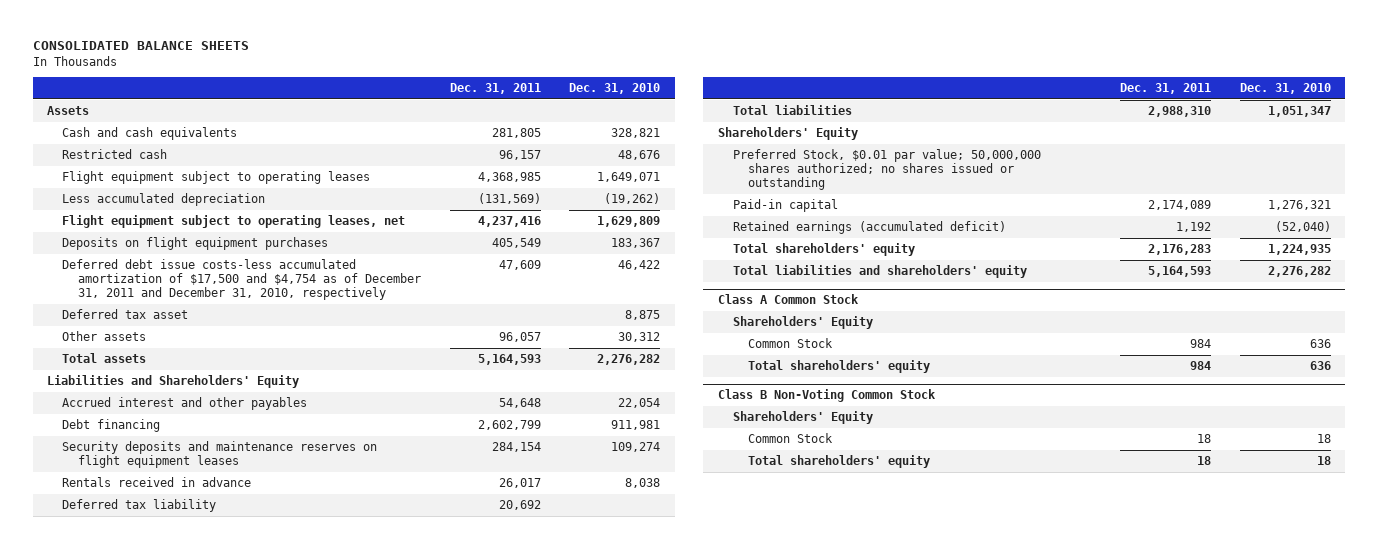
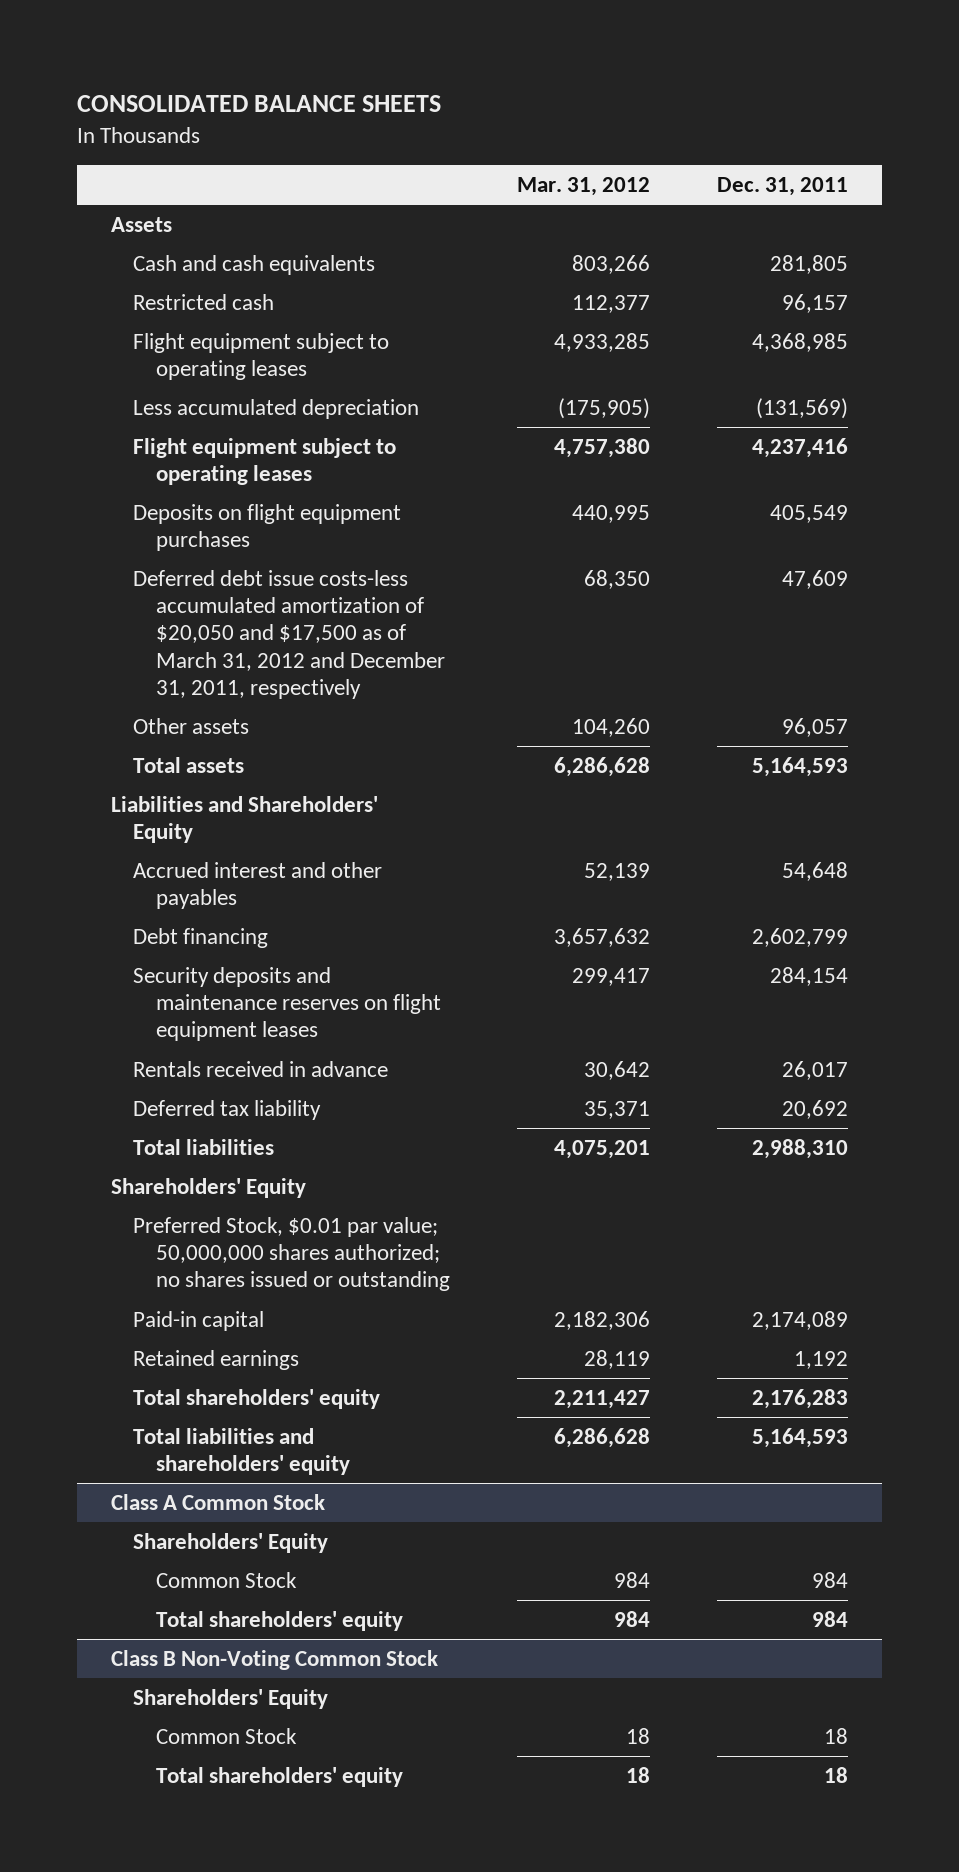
- | Dec. 31, 2011 | Dec. 31, 2010
+ | Mar. 31, 2012 | Dec. 31, 2011
- Flight equipment subject to operating leases, net | 4,237,416 | 1,629,809
+ Flight equipment subject to operating leases | 4,757,380 | 4,237,416
- Deferred debt issue costs-less accumulated amortization of $17,500 and $4,754 as of December 31, 2011 and December 31, 2010, respectively | 47,609 | 46,422
- Deferred tax asset | | 8,875
+ Deferred debt issue costs-less accumulated amortization of $20,050 and $17,500 as of March 31, 2012 and December 31, 2011, respectively | 68,350 | 47,609
- Retained earnings (accumulated deficit) | 1,192 | (52,040)
+ Retained earnings | 28,119 | 1,192

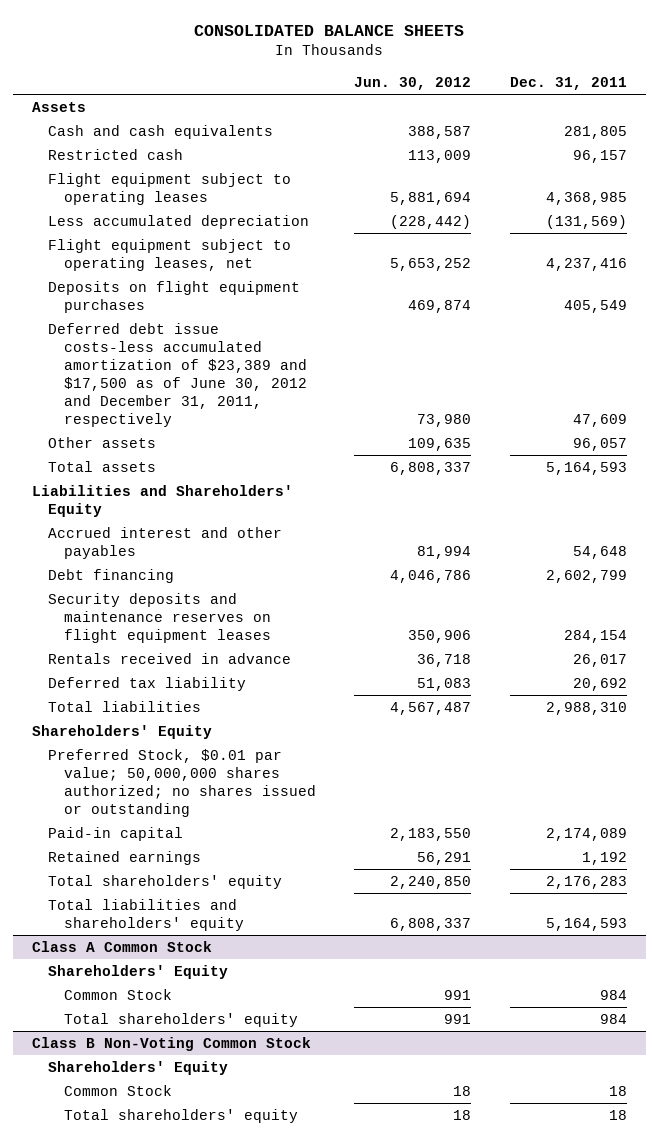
- | Mar. 31, 2012 | Dec. 31, 2011
+ | Jun. 30, 2012 | Dec. 31, 2011
- Flight equipment subject to operating leases | 4,757,380 | 4,237,416
+ Flight equipment subject to operating leases, net | 5,653,252 | 4,237,416
- Deferred debt issue costs-less accumulated amortization of $20,050 and $17,500 as of March 31, 2012 and December 31, 2011, respectively | 68,350 | 47,609
+ Deferred debt issue costs-less accumulated amortization of $23,389 and $17,500 as of June 30, 2012 and December 31, 2011, respectively | 73,980 | 47,609

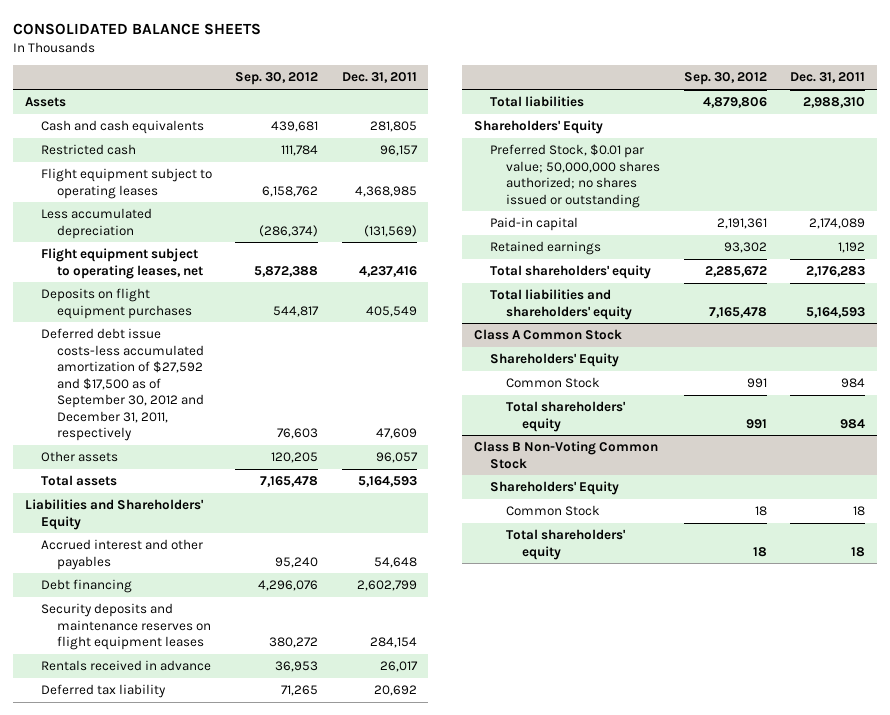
- | Jun. 30, 2012 | Dec. 31, 2011
+ | Sep. 30, 2012 | Dec. 31, 2011
- Deferred debt issue costs-less accumulated amortization of $23,389 and $17,500 as of June 30, 2012 and December 31, 2011, respectively | 73,980 | 47,609
+ Deferred debt issue costs-less accumulated amortization of $27,592 and $17,500 as of September 30, 2012 and December 31, 2011, respectively | 76,603 | 47,609

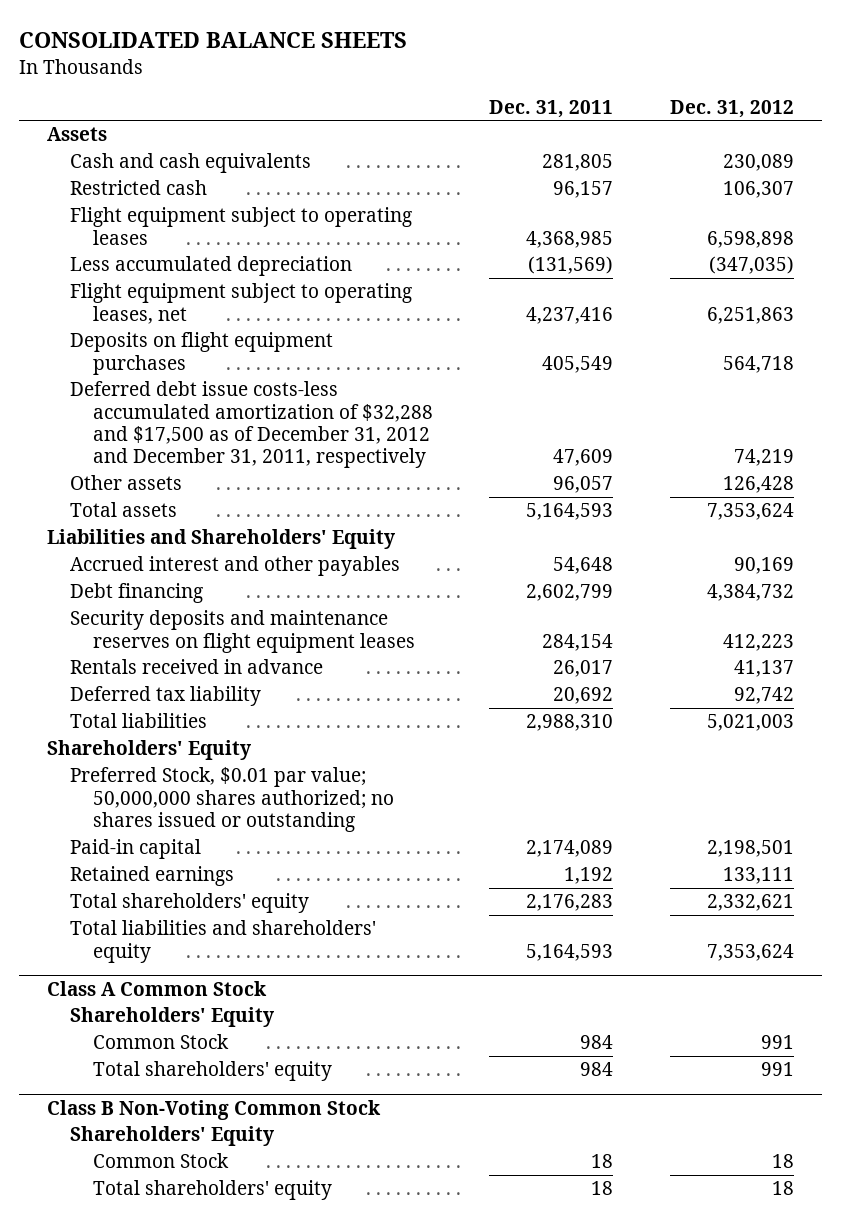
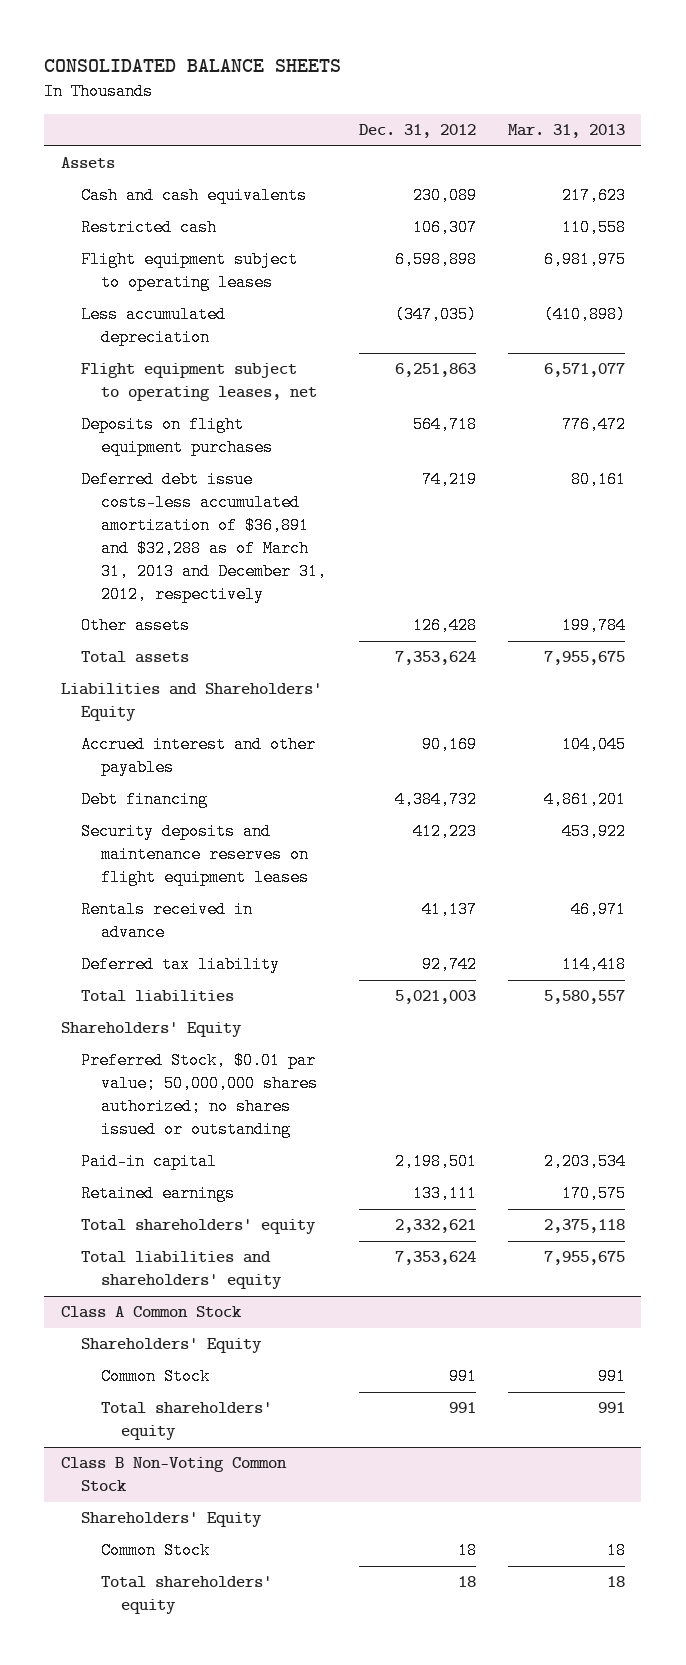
- | Dec. 31, 2011 | Dec. 31, 2012
+ | Dec. 31, 2012 | Mar. 31, 2013
- Deferred debt issue costs-less accumulated amortization of $32,288 and $17,500 as of December 31, 2012 and December 31, 2011, respectively | 47,609 | 74,219
+ Deferred debt issue costs-less accumulated amortization of $36,891 and $32,288 as of March 31, 2013 and December 31, 2012, respectively | 74,219 | 80,161

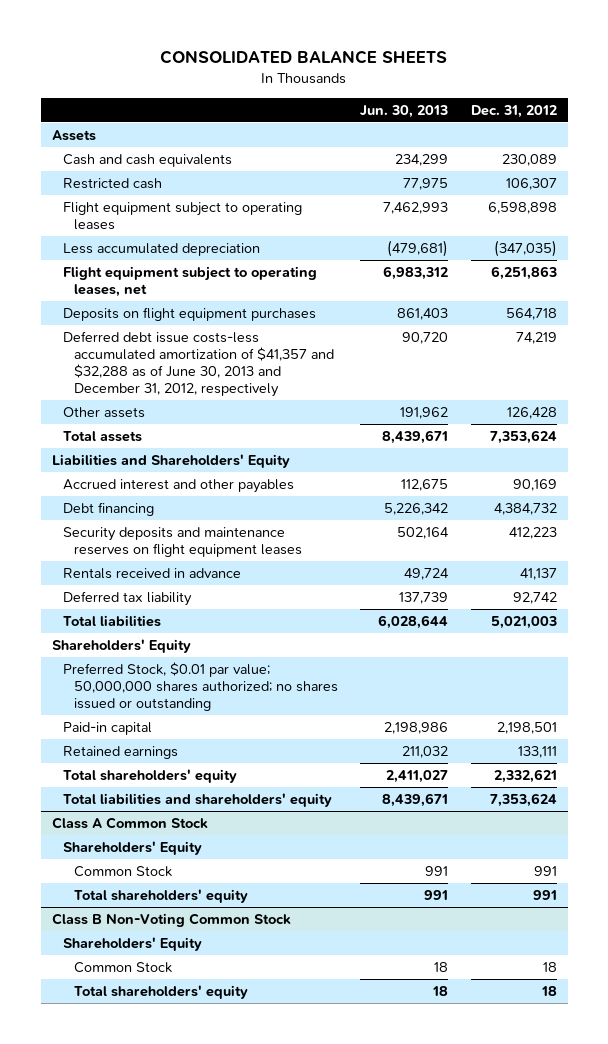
- | Dec. 31, 2012 | Mar. 31, 2013
+ | Jun. 30, 2013 | Dec. 31, 2012
- Deferred debt issue costs-less accumulated amortization of $36,891 and $32,288 as of March 31, 2013 and December 31, 2012, respectively | 74,219 | 80,161
+ Deferred debt issue costs-less accumulated amortization of $41,357 and $32,288 as of June 30, 2013 and December 31, 2012, respectively | 90,720 | 74,219

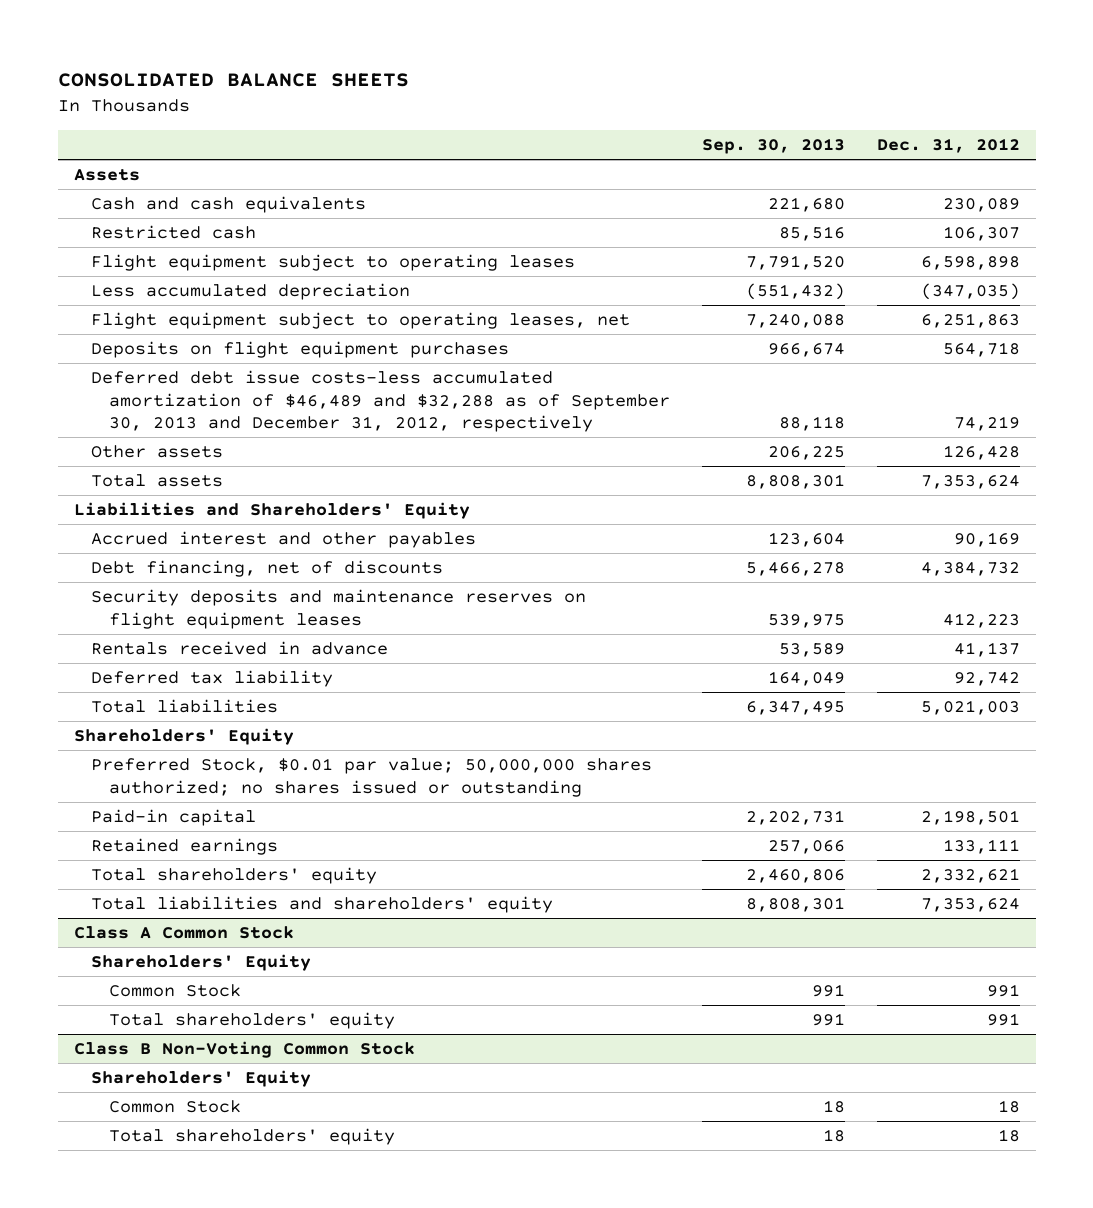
- | Jun. 30, 2013 | Dec. 31, 2012
+ | Sep. 30, 2013 | Dec. 31, 2012
- Deferred debt issue costs-less accumulated amortization of $41,357 and $32,288 as of June 30, 2013 and December 31, 2012, respectively | 90,720 | 74,219
+ Deferred debt issue costs-less accumulated amortization of $46,489 and $32,288 as of September 30, 2013 and December 31, 2012, respectively | 88,118 | 74,219
- Debt financing | 5,226,342 | 4,384,732
+ Debt financing, net of discounts | 5,466,278 | 4,384,732

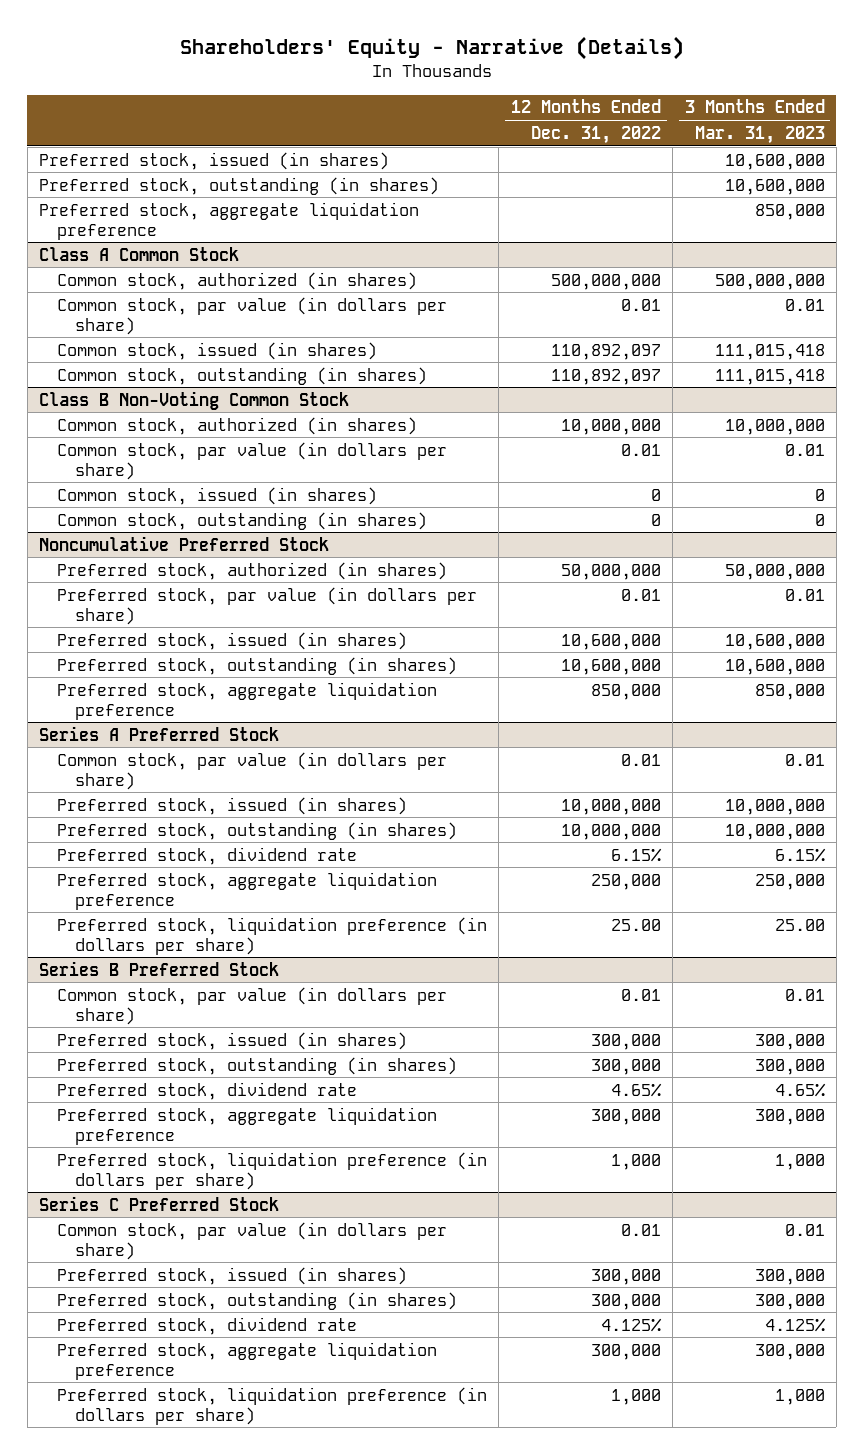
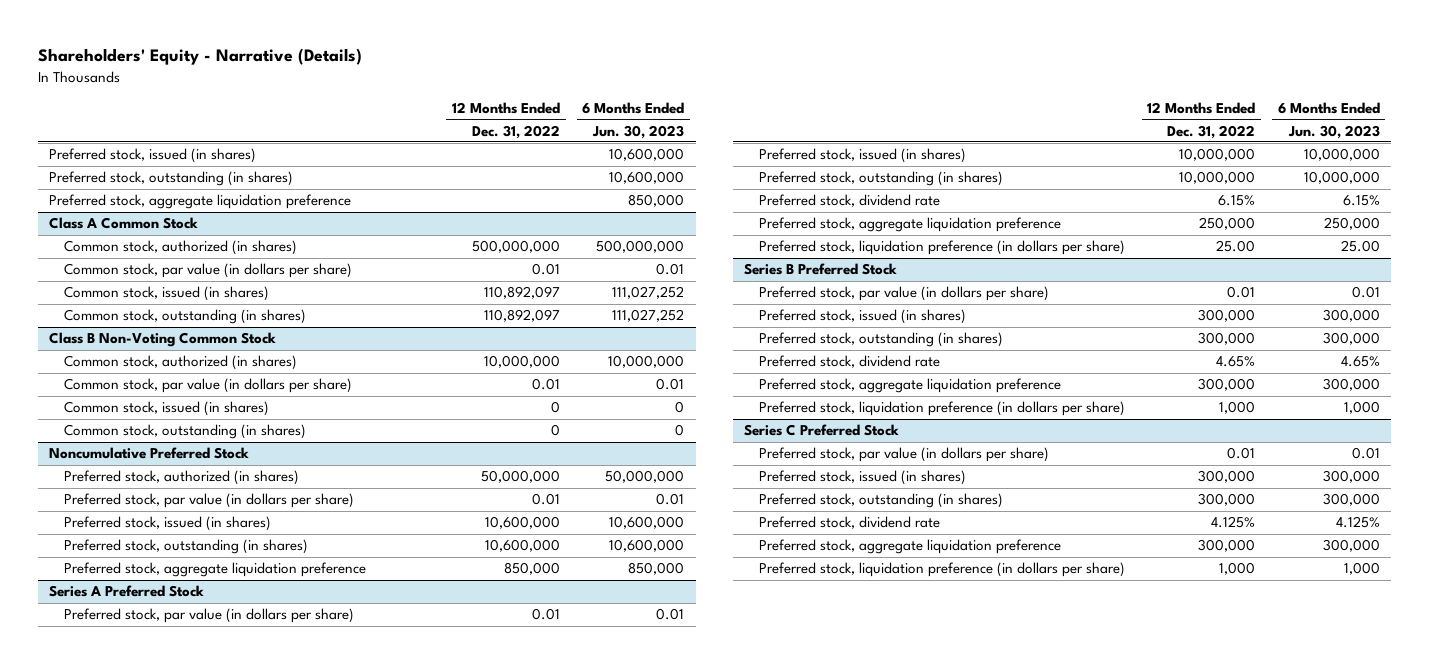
- | 12 Months Ended Dec. 31, 2022 | 3 Months Ended Mar. 31, 2023
+ | 12 Months Ended Dec. 31, 2022 | 6 Months Ended Jun. 30, 2023
@ Series A Preferred Stock
- Common stock, par value (in dollars per share) | 0.01 | 0.01
+ Preferred stock, par value (in dollars per share) | 0.01 | 0.01
@ Series B Preferred Stock
- Common stock, par value (in dollars per share) | 0.01 | 0.01
+ Preferred stock, par value (in dollars per share) | 0.01 | 0.01
@ Series C Preferred Stock
- Common stock, par value (in dollars per share) | 0.01 | 0.01
+ Preferred stock, par value (in dollars per share) | 0.01 | 0.01

